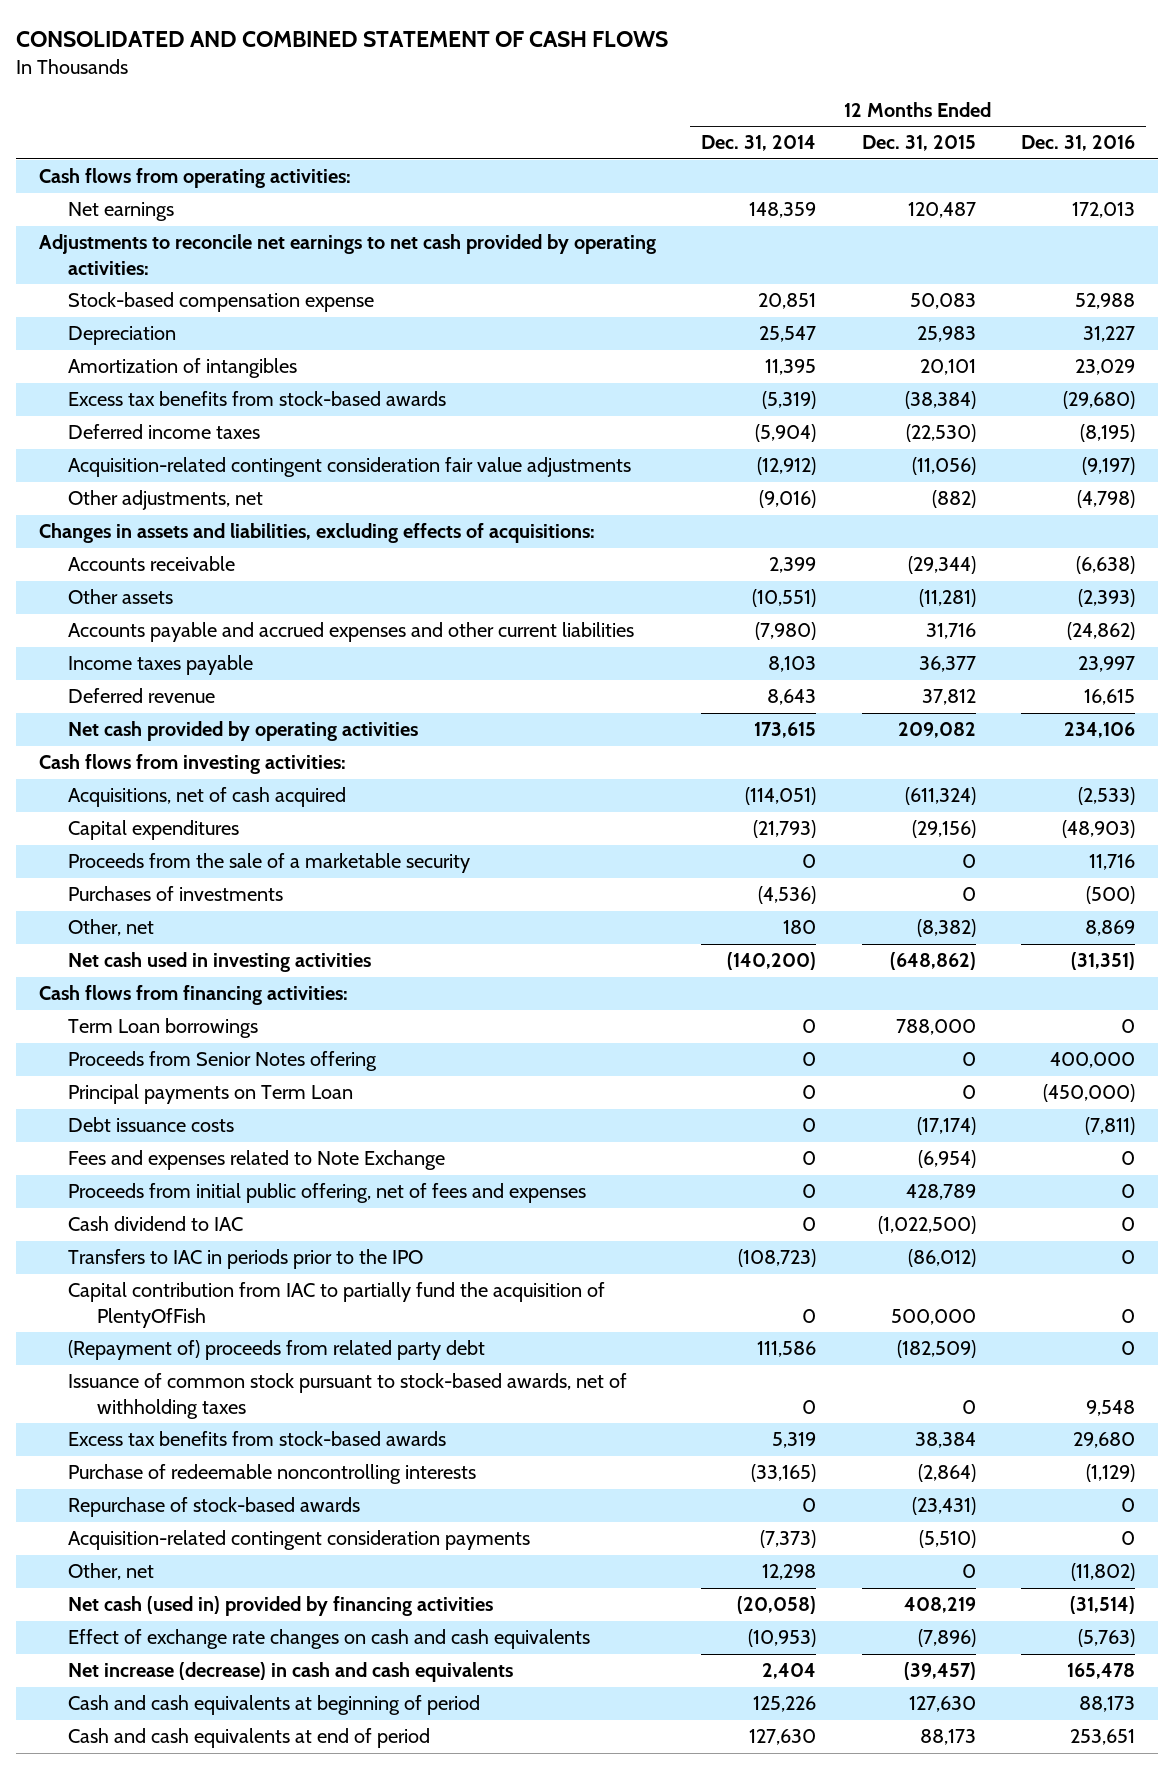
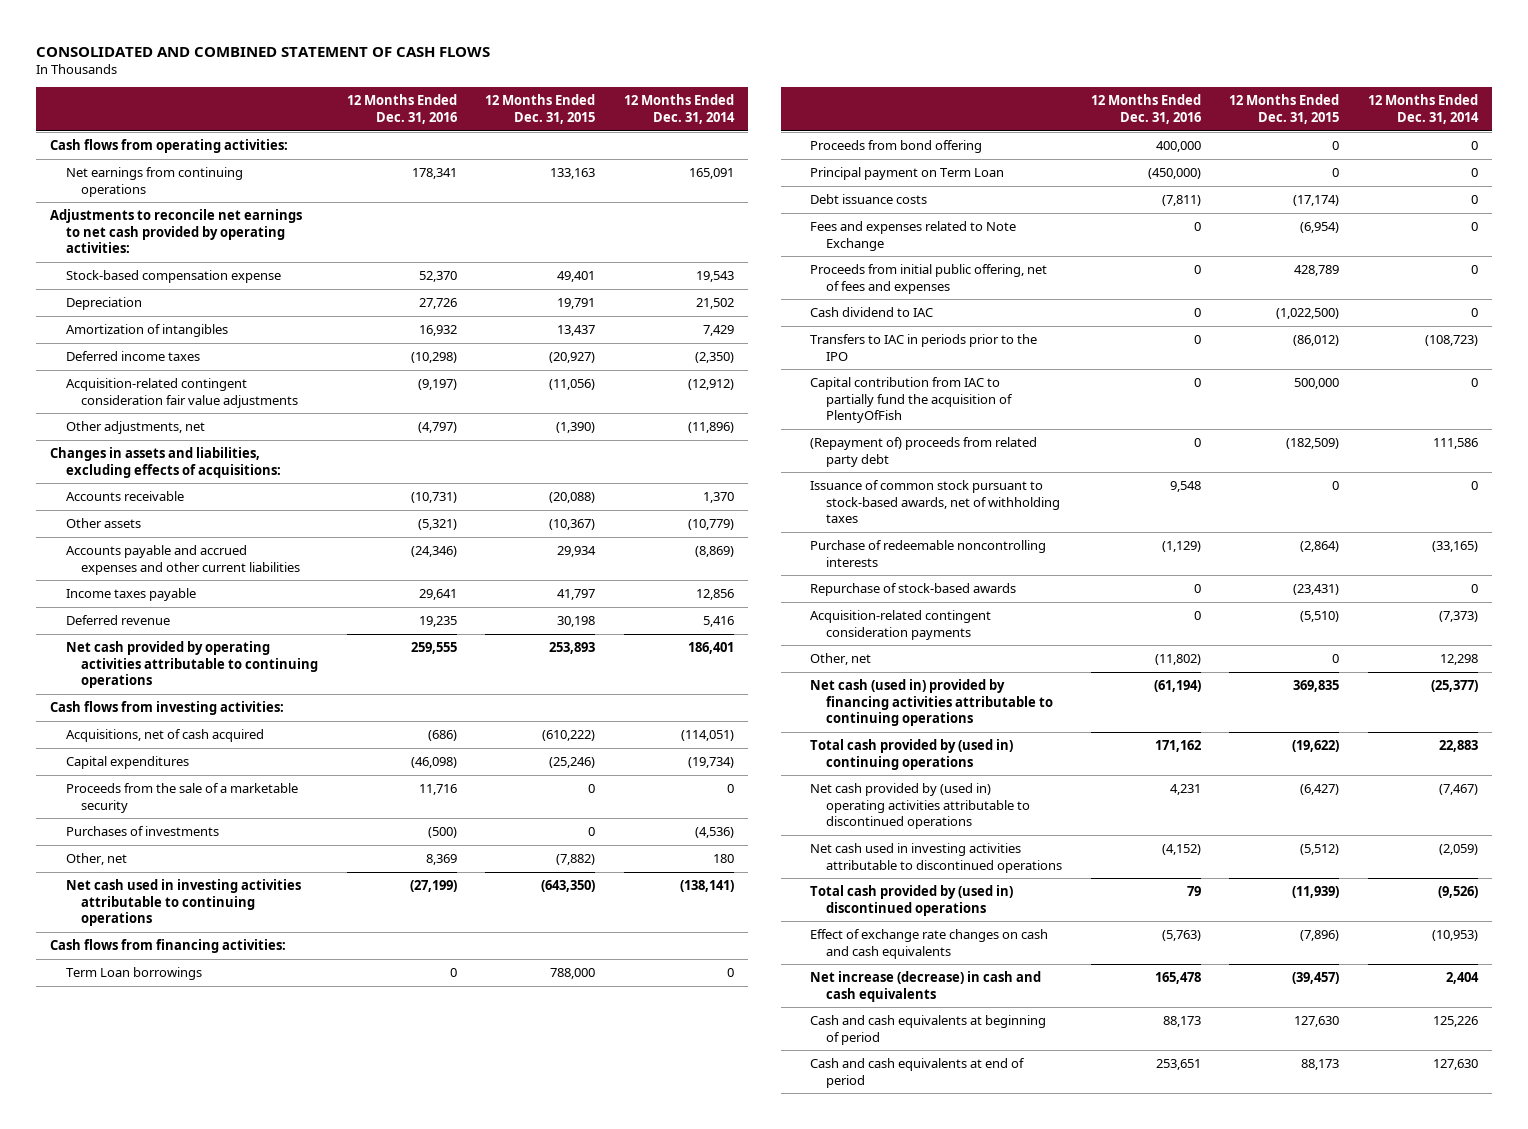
- | 12 Months Ended Dec. 31, 2014 | 12 Months Ended Dec. 31, 2015 | 12 Months Ended Dec. 31, 2016
+ | 12 Months Ended Dec. 31, 2016 | 12 Months Ended Dec. 31, 2015 | 12 Months Ended Dec. 31, 2014
- Net earnings | 148,359 | 120,487 | 172,013
+ Net earnings from continuing operations | 178,341 | 133,163 | 165,091
- Stock-based compensation expense | 20,851 | 50,083 | 52,988
- Depreciation | 25,547 | 25,983 | 31,227
- Amortization of intangibles | 11,395 | 20,101 | 23,029
- Excess tax benefits from stock-based awards | (5,319) | (38,384) | (29,680)
- Deferred income taxes | (5,904) | (22,530) | (8,195)
+ Stock-based compensation expense | 52,370 | 49,401 | 19,543
+ Depreciation | 27,726 | 19,791 | 21,502
+ Amortization of intangibles | 16,932 | 13,437 | 7,429
+ Deferred income taxes | (10,298) | (20,927) | (2,350)
- Other adjustments, net | (9,016) | (882) | (4,798)
+ Other adjustments, net | (4,797) | (1,390) | (11,896)
- Accounts receivable | 2,399 | (29,344) | (6,638)
- Other assets | (10,551) | (11,281) | (2,393)
- Accounts payable and accrued expenses and other current liabilities | (7,980) | 31,716 | (24,862)
- Income taxes payable | 8,103 | 36,377 | 23,997
- Deferred revenue | 8,643 | 37,812 | 16,615
- Net cash provided by operating activities | 173,615 | 209,082 | 234,106
+ Accounts receivable | (10,731) | (20,088) | 1,370
+ Other assets | (5,321) | (10,367) | (10,779)
+ Accounts payable and accrued expenses and other current liabilities | (24,346) | 29,934 | (8,869)
+ Income taxes payable | 29,641 | 41,797 | 12,856
+ Deferred revenue | 19,235 | 30,198 | 5,416
+ Net cash provided by operating activities attributable to continuing operations | 259,555 | 253,893 | 186,401
- Acquisitions, net of cash acquired | (114,051) | (611,324) | (2,533)
- Capital expenditures | (21,793) | (29,156) | (48,903)
+ Acquisitions, net of cash acquired | (686) | (610,222) | (114,051)
+ Capital expenditures | (46,098) | (25,246) | (19,734)
- Other, net | 180 | (8,382) | 8,869
- Net cash used in investing activities | (140,200) | (648,862) | (31,351)
+ Other, net | 8,369 | (7,882) | 180
+ Net cash used in investing activities attributable to continuing operations | (27,199) | (643,350) | (138,141)
- Proceeds from Senior Notes offering | 0 | 0 | 400,000
- Principal payments on Term Loan | 0 | 0 | (450,000)
+ Proceeds from bond offering | 400,000 | 0 | 0
+ Principal payment on Term Loan | (450,000) | 0 | 0
- Excess tax benefits from stock-based awards | 5,319 | 38,384 | 29,680
- Net cash (used in) provided by financing activities | (20,058) | 408,219 | (31,514)
+ Net cash (used in) provided by financing activities attributable to continuing operations | (61,194) | 369,835 | (25,377)
+ Total cash provided by (used in) continuing operations | 171,162 | (19,622) | 22,883
+ Net cash provided by (used in) operating activities attributable to discontinued operations | 4,231 | (6,427) | (7,467)
+ Net cash used in investing activities attributable to discontinued operations | (4,152) | (5,512) | (2,059)
+ Total cash provided by (used in) discontinued operations | 79 | (11,939) | (9,526)

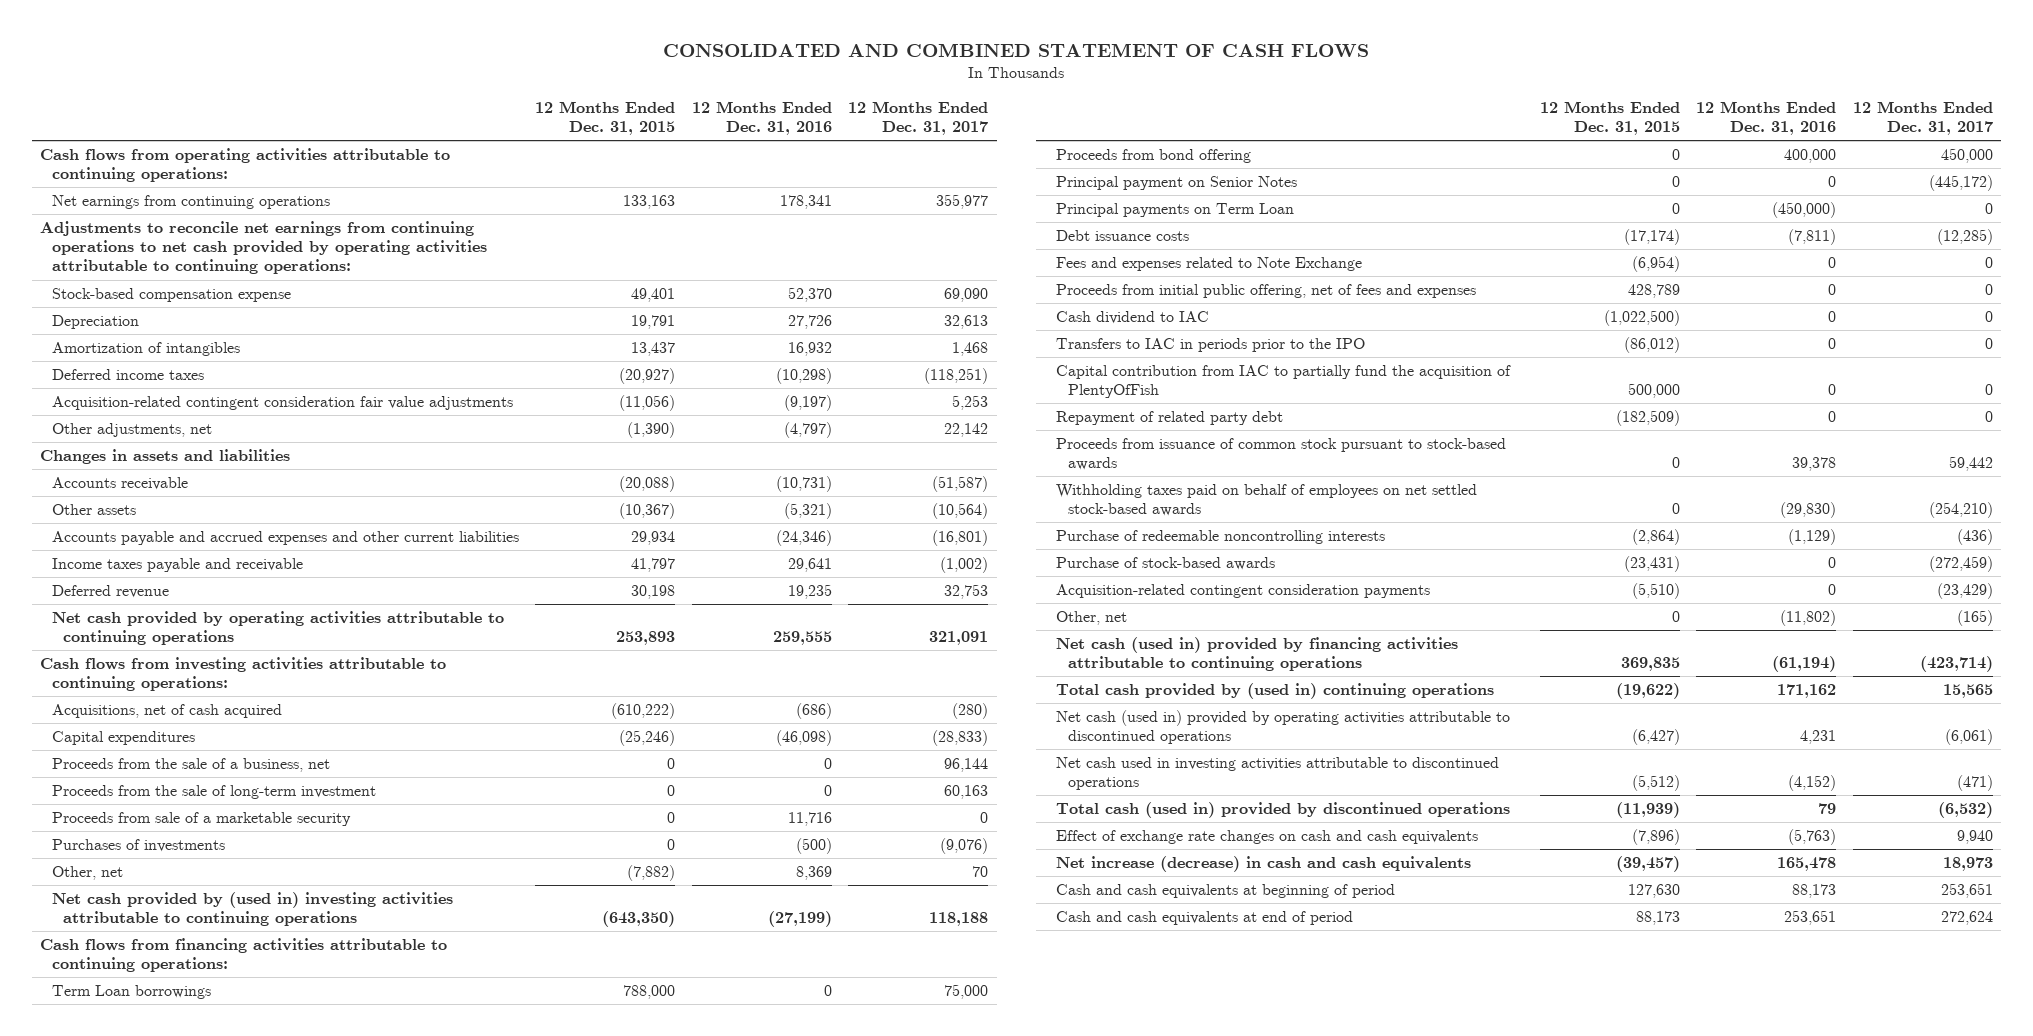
- | 12 Months Ended Dec. 31, 2016 | 12 Months Ended Dec. 31, 2015 | 12 Months Ended Dec. 31, 2014
+ | 12 Months Ended Dec. 31, 2015 | 12 Months Ended Dec. 31, 2016 | 12 Months Ended Dec. 31, 2017
- Cash flows from operating activities:
+ Cash flows from operating activities attributable to continuing operations:
- Adjustments to reconcile net earnings to net cash provided by operating activities:
+ Adjustments to reconcile net earnings from continuing operations to net cash provided by operating activities attributable to continuing operations:
- Changes in assets and liabilities, excluding effects of acquisitions:
+ Changes in assets and liabilities
- Income taxes payable | 29,641 | 41,797 | 12,856
+ Income taxes payable and receivable | 41,797 | 29,641 | (1,002)
- Cash flows from investing activities:
+ Cash flows from investing activities attributable to continuing operations:
- Proceeds from the sale of a marketable security | 11,716 | 0 | 0
+ Proceeds from the sale of a business, net | 0 | 0 | 96,144
+ Proceeds from the sale of long-term investment | 0 | 0 | 60,163
+ Proceeds from sale of a marketable security | 0 | 11,716 | 0
- Net cash used in investing activities attributable to continuing operations | (27,199) | (643,350) | (138,141)
- Cash flows from financing activities:
+ Net cash provided by (used in) investing activities attributable to continuing operations | (643,350) | (27,199) | 118,188
+ Cash flows from financing activities attributable to continuing operations:
- Principal payment on Term Loan | (450,000) | 0 | 0
+ Principal payment on Senior Notes | 0 | 0 | (445,172)
+ Principal payments on Term Loan | 0 | (450,000) | 0
- (Repayment of) proceeds from related party debt | 0 | (182,509) | 111,586
- Issuance of common stock pursuant to stock-based awards, net of withholding taxes | 9,548 | 0 | 0
+ Repayment of related party debt | (182,509) | 0 | 0
+ Proceeds from issuance of common stock pursuant to stock-based awards | 0 | 39,378 | 59,442
+ Withholding taxes paid on behalf of employees on net settled stock-based awards | 0 | (29,830) | (254,210)
- Repurchase of stock-based awards | 0 | (23,431) | 0
+ Purchase of stock-based awards | (23,431) | 0 | (272,459)
- Net cash provided by (used in) operating activities attributable to discontinued operations | 4,231 | (6,427) | (7,467)
+ Net cash (used in) provided by operating activities attributable to discontinued operations | (6,427) | 4,231 | (6,061)
- Total cash provided by (used in) discontinued operations | 79 | (11,939) | (9,526)
+ Total cash (used in) provided by discontinued operations | (11,939) | 79 | (6,532)

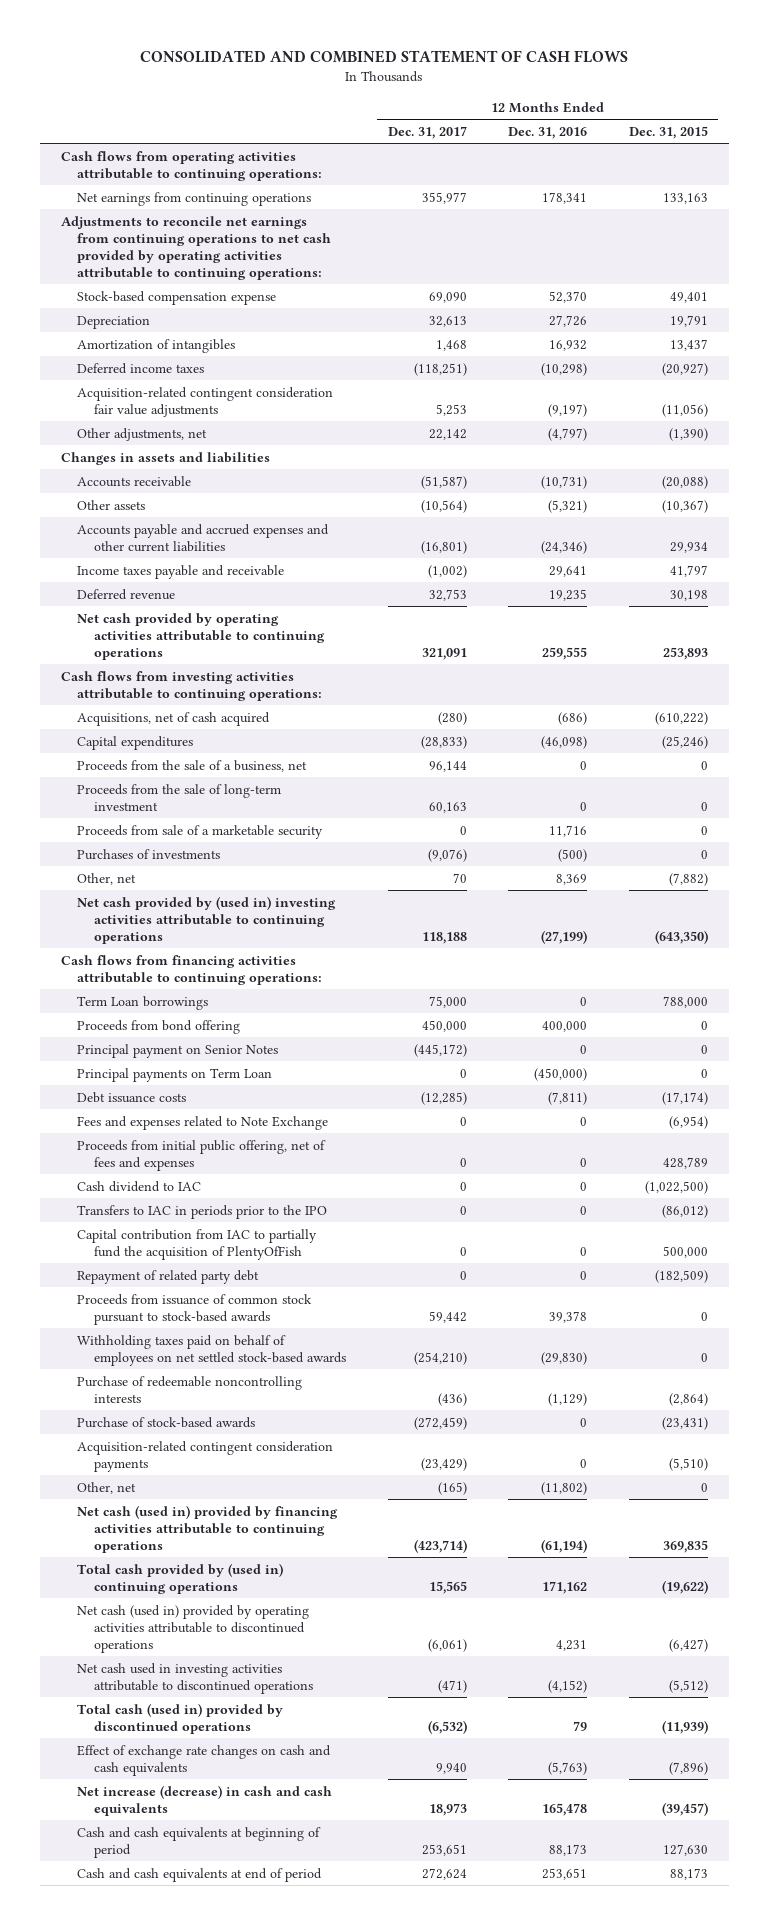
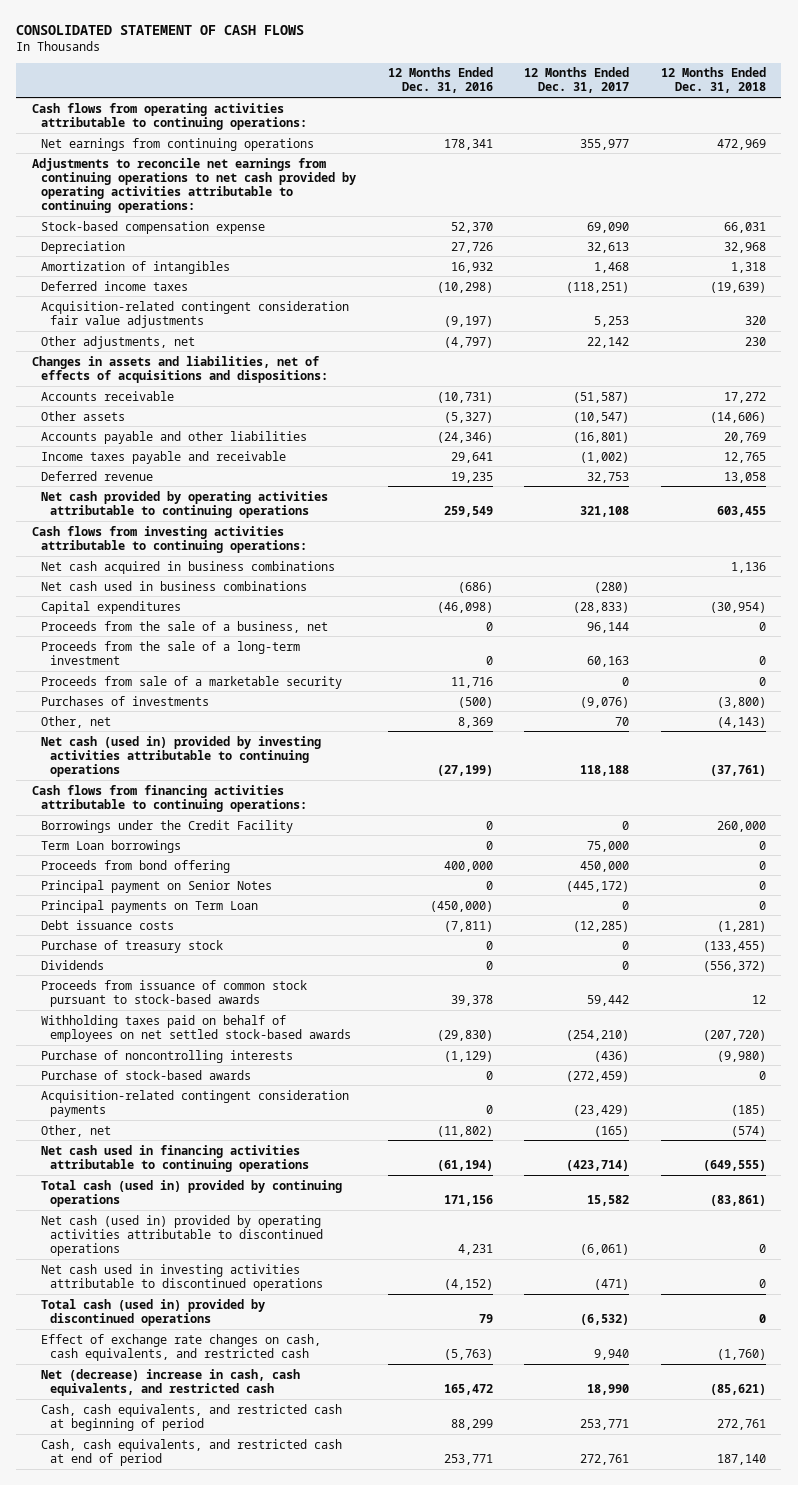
- CONSOLIDATED AND COMBINED STATEMENT OF CASH FLOWS
+ CONSOLIDATED STATEMENT OF CASH FLOWS
- | 12 Months Ended Dec. 31, 2017 | 12 Months Ended Dec. 31, 2016 | 12 Months Ended Dec. 31, 2015
+ | 12 Months Ended Dec. 31, 2016 | 12 Months Ended Dec. 31, 2017 | 12 Months Ended Dec. 31, 2018
- Changes in assets and liabilities
+ Changes in assets and liabilities, net of effects of acquisitions and dispositions:
- Other assets | (10,564) | (5,321) | (10,367)
- Accounts payable and accrued expenses and other current liabilities | (16,801) | (24,346) | 29,934
+ Other assets | (5,327) | (10,547) | (14,606)
+ Accounts payable and other liabilities | (24,346) | (16,801) | 20,769
- Net cash provided by operating activities attributable to continuing operations | 321,091 | 259,555 | 253,893
+ Net cash provided by operating activities attributable to continuing operations | 259,549 | 321,108 | 603,455
- Acquisitions, net of cash acquired | (280) | (686) | (610,222)
+ Net cash acquired in business combinations | | | 1,136
+ Net cash used in business combinations | (686) | (280) |
- Proceeds from the sale of long-term investment | 60,163 | 0 | 0
+ Proceeds from the sale of a long-term investment | 0 | 60,163 | 0
- Net cash provided by (used in) investing activities attributable to continuing operations | 118,188 | (27,199) | (643,350)
+ Net cash (used in) provided by investing activities attributable to continuing operations | (27,199) | 118,188 | (37,761)
+ Borrowings under the Credit Facility | 0 | 0 | 260,000
- Fees and expenses related to Note Exchange | 0 | 0 | (6,954)
- Proceeds from initial public offering, net of fees and expenses | 0 | 0 | 428,789
- Cash dividend to IAC | 0 | 0 | (1,022,500)
- Transfers to IAC in periods prior to the IPO | 0 | 0 | (86,012)
- Capital contribution from IAC to partially fund the acquisition of PlentyOfFish | 0 | 0 | 500,000
- Repayment of related party debt | 0 | 0 | (182,509)
+ Purchase of treasury stock | 0 | 0 | (133,455)
+ Dividends | 0 | 0 | (556,372)
- Purchase of redeemable noncontrolling interests | (436) | (1,129) | (2,864)
+ Purchase of noncontrolling interests | (1,129) | (436) | (9,980)
- Net cash (used in) provided by financing activities attributable to continuing operations | (423,714) | (61,194) | 369,835
- Total cash provided by (used in) continuing operations | 15,565 | 171,162 | (19,622)
+ Net cash used in financing activities attributable to continuing operations | (61,194) | (423,714) | (649,555)
+ Total cash (used in) provided by continuing operations | 171,156 | 15,582 | (83,861)
- Effect of exchange rate changes on cash and cash equivalents | 9,940 | (5,763) | (7,896)
- Net increase (decrease) in cash and cash equivalents | 18,973 | 165,478 | (39,457)
- Cash and cash equivalents at beginning of period | 253,651 | 88,173 | 127,630
- Cash and cash equivalents at end of period | 272,624 | 253,651 | 88,173
+ Effect of exchange rate changes on cash, cash equivalents, and restricted cash | (5,763) | 9,940 | (1,760)
+ Net (decrease) increase in cash, cash equivalents, and restricted cash | 165,472 | 18,990 | (85,621)
+ Cash, cash equivalents, and restricted cash at beginning of period | 88,299 | 253,771 | 272,761
+ Cash, cash equivalents, and restricted cash at end of period | 253,771 | 272,761 | 187,140

